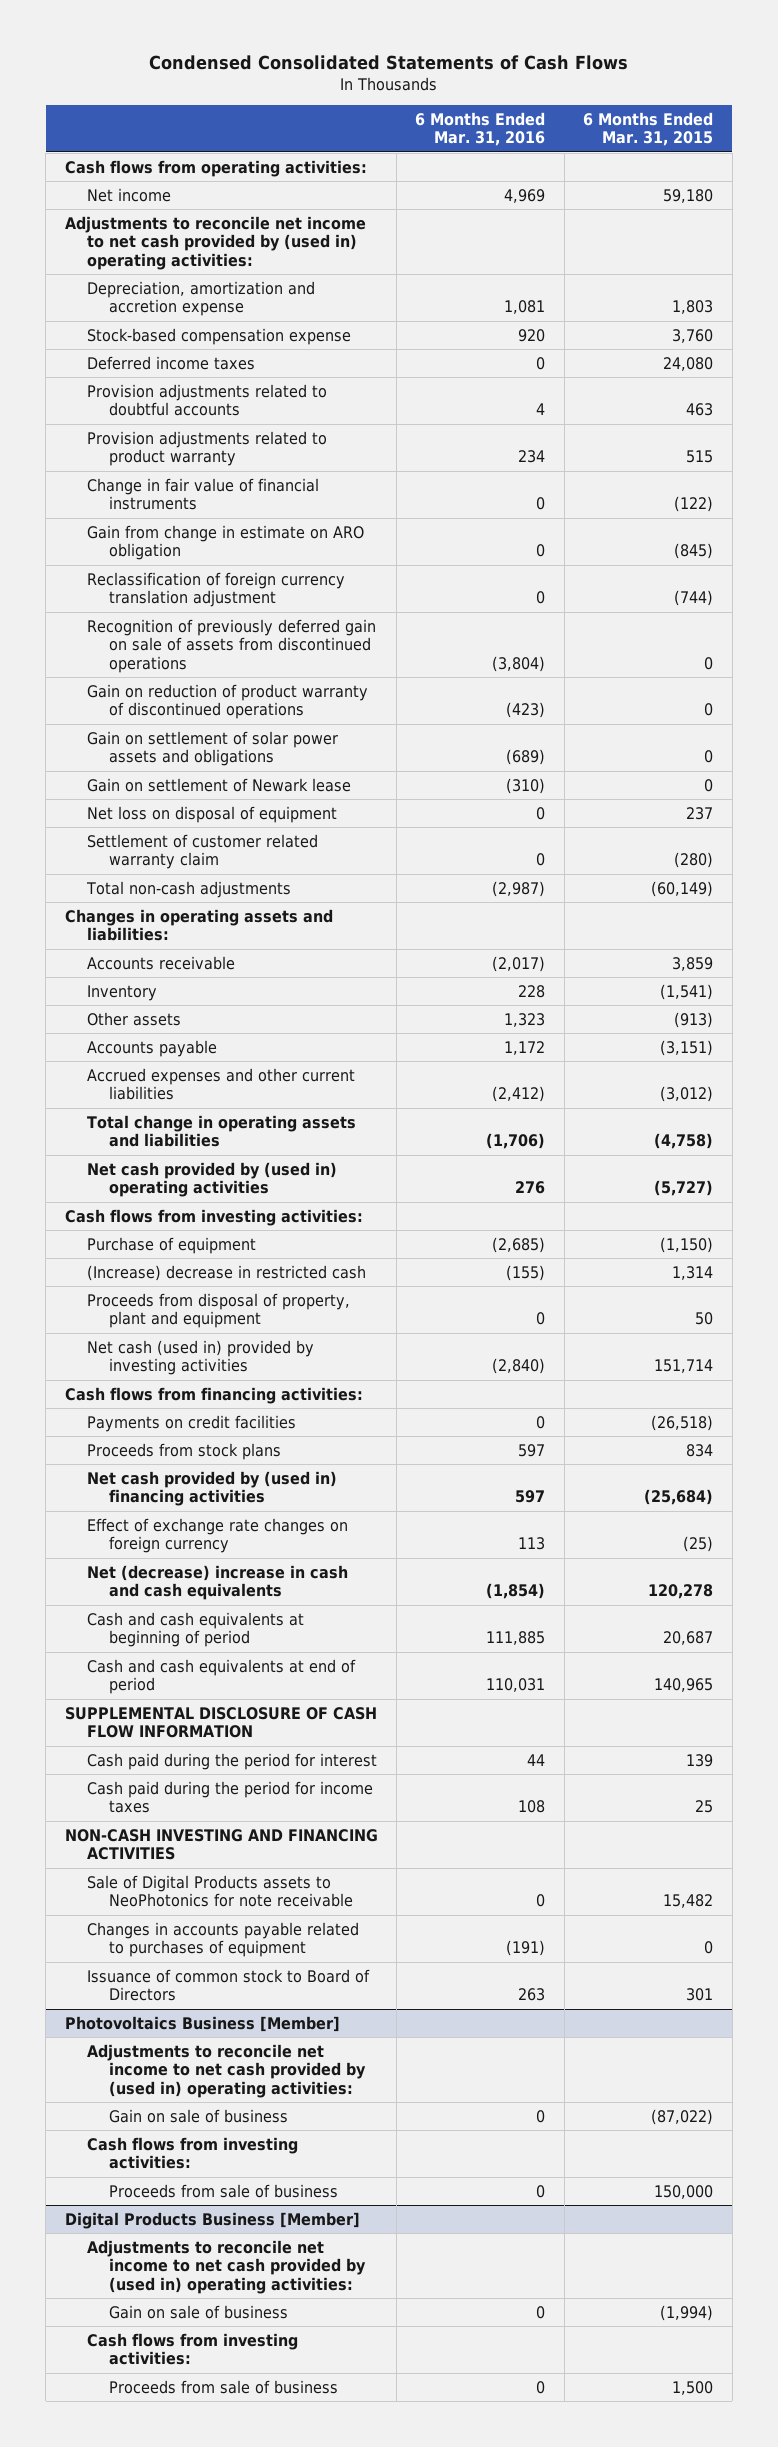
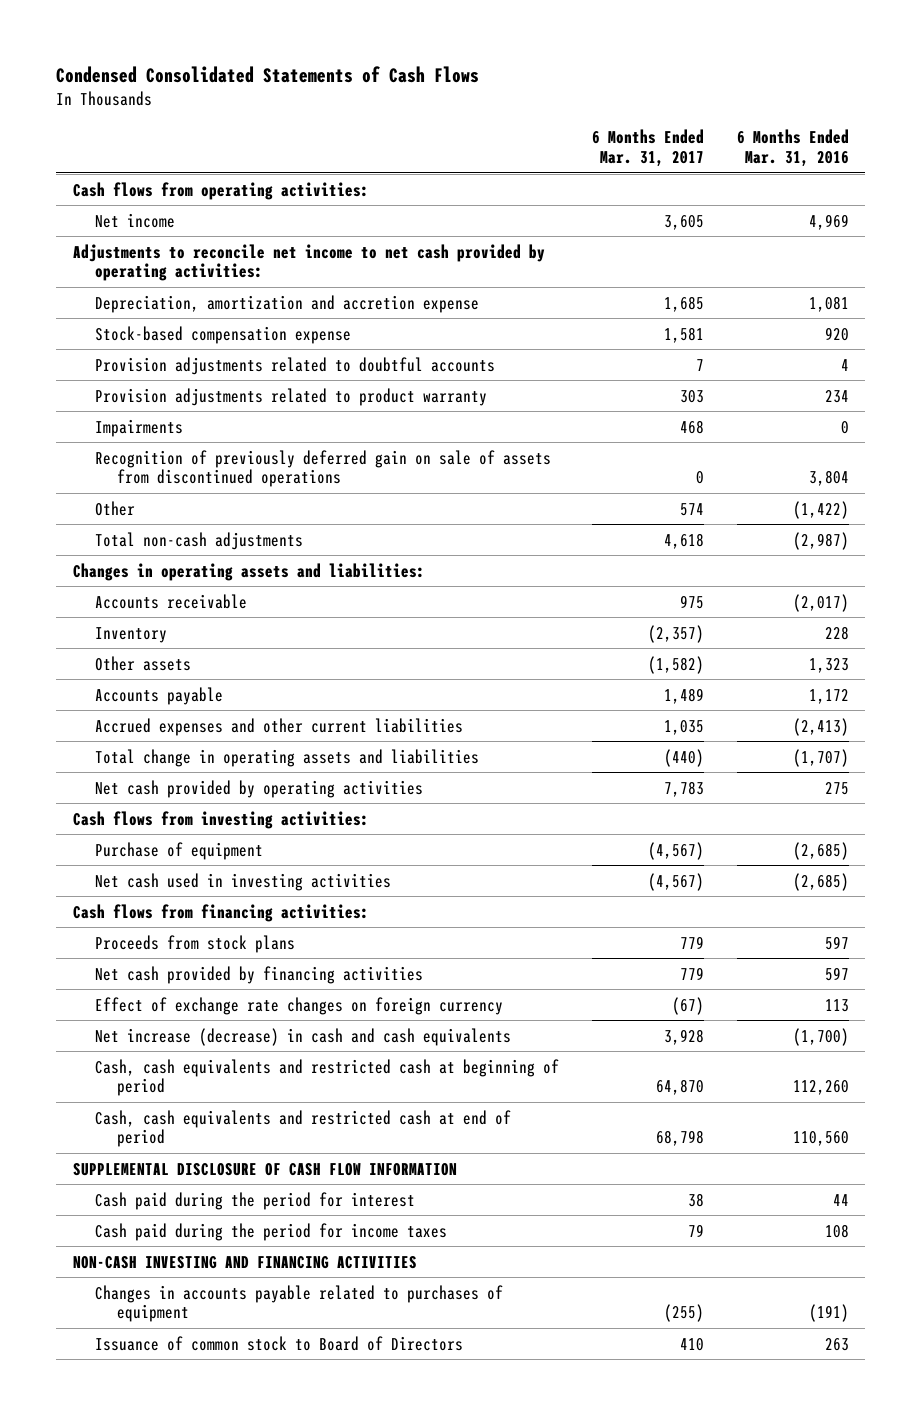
- | 6 Months Ended Mar. 31, 2016 | 6 Months Ended Mar. 31, 2015
+ | 6 Months Ended Mar. 31, 2017 | 6 Months Ended Mar. 31, 2016
- Adjustments to reconcile net income to net cash provided by (used in) operating activities:
+ Adjustments to reconcile net income to net cash provided by operating activities:
- Deferred income taxes | 0 | 24,080
- Change in fair value of financial instruments | 0 | (122)
- Gain from change in estimate on ARO obligation | 0 | (845)
- Reclassification of foreign currency translation adjustment | 0 | (744)
- Recognition of previously deferred gain on sale of assets from discontinued operations | (3,804) | 0
- Gain on reduction of product warranty of discontinued operations | (423) | 0
- Gain on settlement of solar power assets and obligations | (689) | 0
- Gain on settlement of Newark lease | (310) | 0
- Net loss on disposal of equipment | 0 | 237
- Settlement of customer related warranty claim | 0 | (280)
+ Impairments | 468 | 0
+ Recognition of previously deferred gain on sale of assets from discontinued operations | 0 | 3,804
+ Other | 574 | (1,422)
- Accrued expenses and other current liabilities | (2,412) | (3,012)
- Total change in operating assets and liabilities | (1,706) | (4,758)
- Net cash provided by (used in) operating activities | 276 | (5,727)
+ Accrued expenses and other current liabilities | 1,035 | (2,413)
+ Total change in operating assets and liabilities | (440) | (1,707)
+ Net cash provided by operating activities | 7,783 | 275
- (Increase) decrease in restricted cash | (155) | 1,314
- Proceeds from disposal of property, plant and equipment | 0 | 50
- Net cash (used in) provided by investing activities | (2,840) | 151,714
+ Net cash used in investing activities | (4,567) | (2,685)
- Payments on credit facilities | 0 | (26,518)
- Net cash provided by (used in) financing activities | 597 | (25,684)
+ Net cash provided by financing activities | 779 | 597
- Net (decrease) increase in cash and cash equivalents | (1,854) | 120,278
- Cash and cash equivalents at beginning of period | 111,885 | 20,687
- Cash and cash equivalents at end of period | 110,031 | 140,965
+ Net increase (decrease) in cash and cash equivalents | 3,928 | (1,700)
+ Cash, cash equivalents and restricted cash at beginning of period | 64,870 | 112,260
+ Cash, cash equivalents and restricted cash at end of period | 68,798 | 110,560
- Sale of Digital Products assets to NeoPhotonics for note receivable | 0 | 15,482
- Photovoltaics Business [Member]
- Adjustments to reconcile net income to net cash provided by (used in) operating activities:
- Gain on sale of business | 0 | (87,022)
- Cash flows from investing activities:
- Proceeds from sale of business | 0 | 150,000
- Digital Products Business [Member]
- Adjustments to reconcile net income to net cash provided by (used in) operating activities:
- Gain on sale of business | 0 | (1,994)
- Cash flows from investing activities:
- Proceeds from sale of business | 0 | 1,500

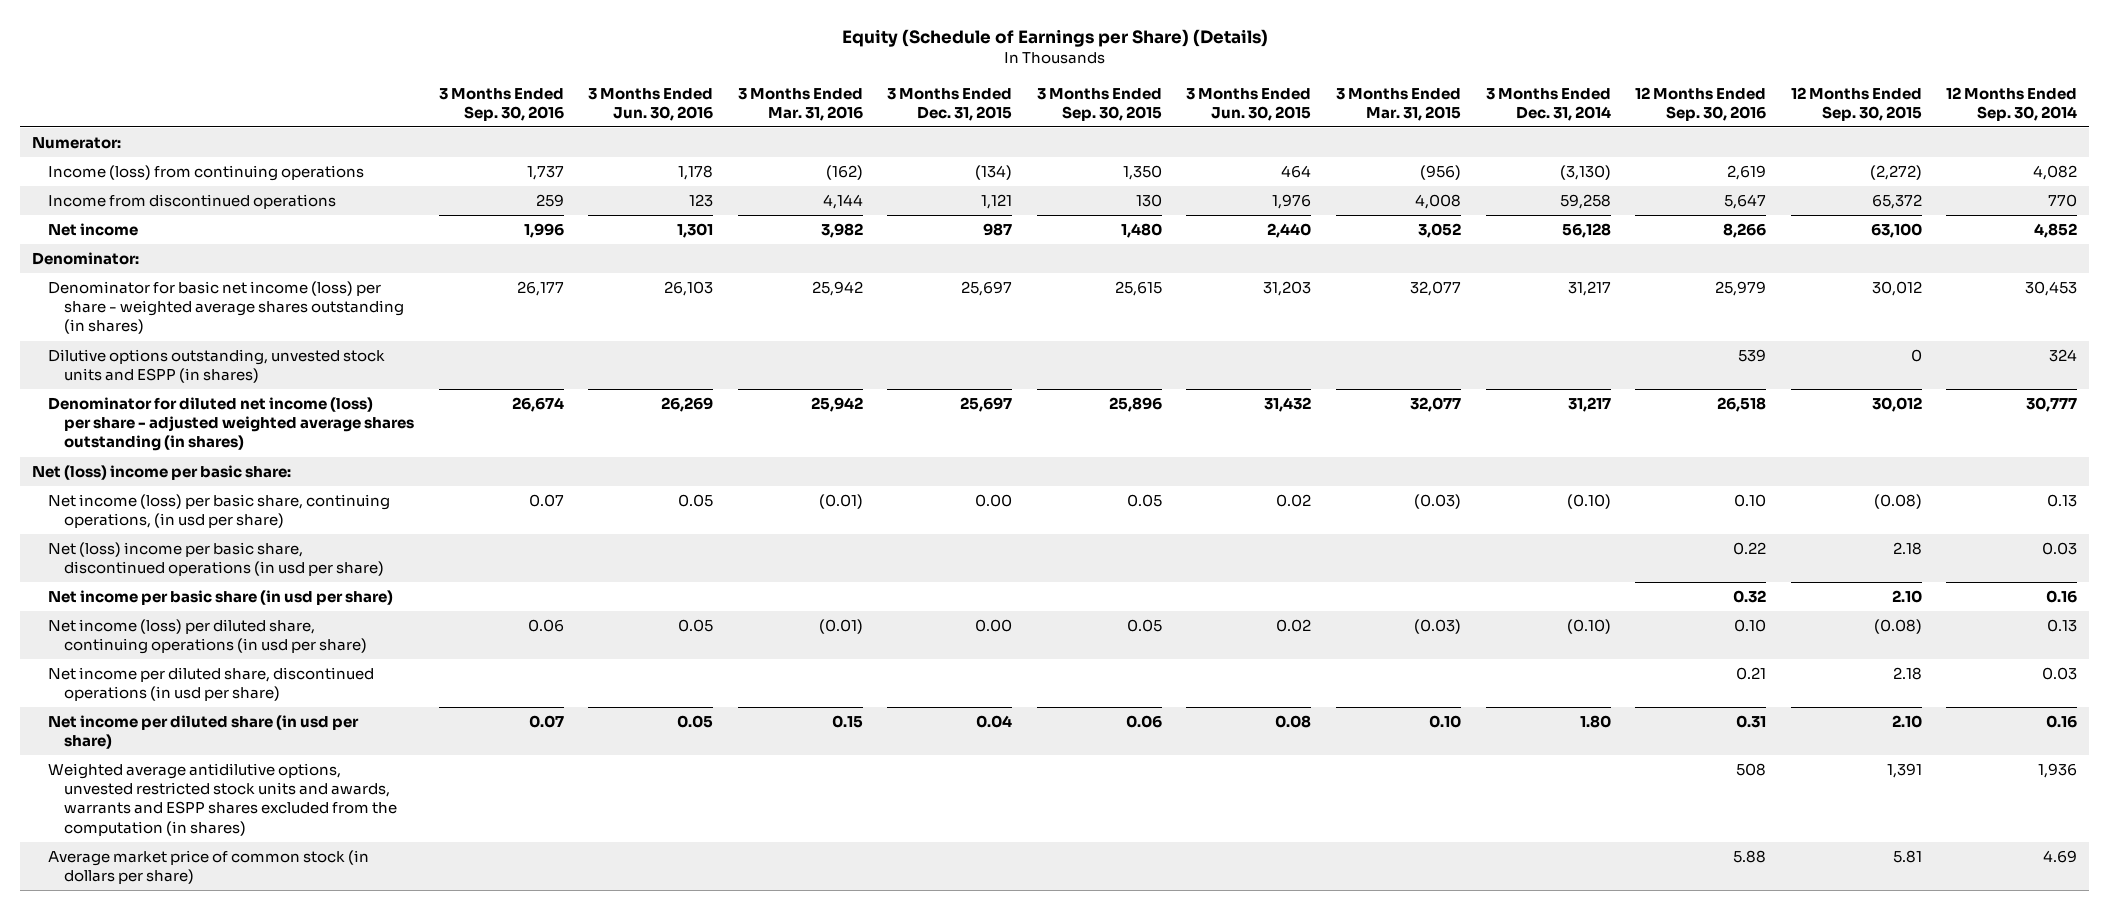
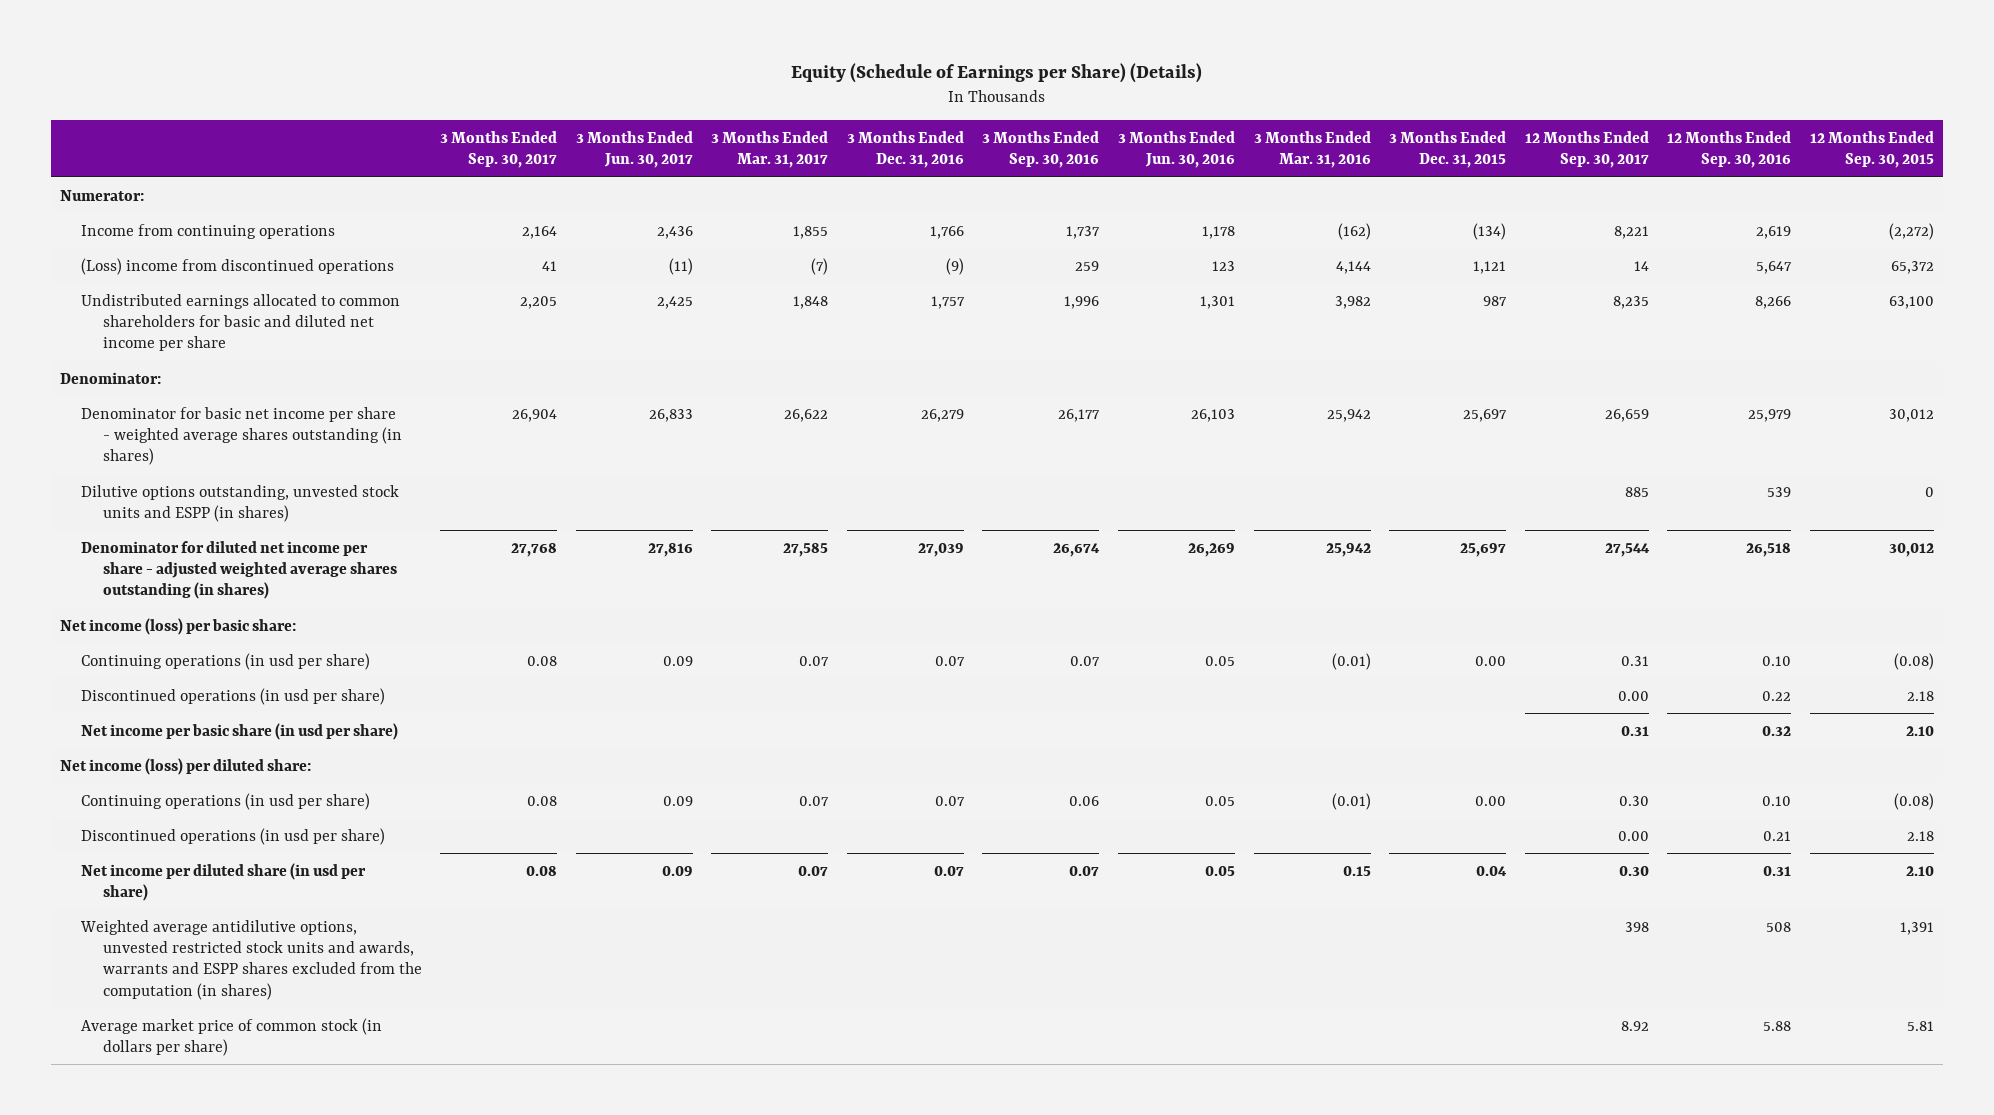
- | 3 Months Ended Sep. 30, 2016 | 3 Months Ended Jun. 30, 2016 | 3 Months Ended Mar. 31, 2016 | 3 Months Ended Dec. 31, 2015 | 3 Months Ended Sep. 30, 2015 | 3 Months Ended Jun. 30, 2015 | 3 Months Ended Mar. 31, 2015 | 3 Months Ended Dec. 31, 2014 | 12 Months Ended Sep. 30, 2016 | 12 Months Ended Sep. 30, 2015 | 12 Months Ended Sep. 30, 2014
+ | 3 Months Ended Sep. 30, 2017 | 3 Months Ended Jun. 30, 2017 | 3 Months Ended Mar. 31, 2017 | 3 Months Ended Dec. 31, 2016 | 3 Months Ended Sep. 30, 2016 | 3 Months Ended Jun. 30, 2016 | 3 Months Ended Mar. 31, 2016 | 3 Months Ended Dec. 31, 2015 | 12 Months Ended Sep. 30, 2017 | 12 Months Ended Sep. 30, 2016 | 12 Months Ended Sep. 30, 2015
- Income (loss) from continuing operations | 1,737 | 1,178 | (162) | (134) | 1,350 | 464 | (956) | (3,130) | 2,619 | (2,272) | 4,082
- Income from discontinued operations | 259 | 123 | 4,144 | 1,121 | 130 | 1,976 | 4,008 | 59,258 | 5,647 | 65,372 | 770
- Net income | 1,996 | 1,301 | 3,982 | 987 | 1,480 | 2,440 | 3,052 | 56,128 | 8,266 | 63,100 | 4,852
+ Income from continuing operations | 2,164 | 2,436 | 1,855 | 1,766 | 1,737 | 1,178 | (162) | (134) | 8,221 | 2,619 | (2,272)
+ (Loss) income from discontinued operations | 41 | (11) | (7) | (9) | 259 | 123 | 4,144 | 1,121 | 14 | 5,647 | 65,372
+ Undistributed earnings allocated to common shareholders for basic and diluted net income per share | 2,205 | 2,425 | 1,848 | 1,757 | 1,996 | 1,301 | 3,982 | 987 | 8,235 | 8,266 | 63,100
- Denominator for basic net income (loss) per share - weighted average shares outstanding (in shares) | 26,177 | 26,103 | 25,942 | 25,697 | 25,615 | 31,203 | 32,077 | 31,217 | 25,979 | 30,012 | 30,453
+ Denominator for basic net income per share - weighted average shares outstanding (in shares) | 26,904 | 26,833 | 26,622 | 26,279 | 26,177 | 26,103 | 25,942 | 25,697 | 26,659 | 25,979 | 30,012
- Denominator for diluted net income (loss) per share - adjusted weighted average shares outstanding (in shares) | 26,674 | 26,269 | 25,942 | 25,697 | 25,896 | 31,432 | 32,077 | 31,217 | 26,518 | 30,012 | 30,777
- Net (loss) income per basic share:
- Net income (loss) per basic share, continuing operations, (in usd per share) | 0.07 | 0.05 | (0.01) | 0.00 | 0.05 | 0.02 | (0.03) | (0.10) | 0.10 | (0.08) | 0.13
- Net (loss) income per basic share, discontinued operations (in usd per share) | | | | | | | | | 0.22 | 2.18 | 0.03
+ Denominator for diluted net income per share - adjusted weighted average shares outstanding (in shares) | 27,768 | 27,816 | 27,585 | 27,039 | 26,674 | 26,269 | 25,942 | 25,697 | 27,544 | 26,518 | 30,012
+ Net income (loss) per basic share:
+ Continuing operations (in usd per share) | 0.08 | 0.09 | 0.07 | 0.07 | 0.07 | 0.05 | (0.01) | 0.00 | 0.31 | 0.10 | (0.08)
+ Discontinued operations (in usd per share) | | | | | | | | | 0.00 | 0.22 | 2.18
- Net income (loss) per diluted share, continuing operations (in usd per share) | 0.06 | 0.05 | (0.01) | 0.00 | 0.05 | 0.02 | (0.03) | (0.10) | 0.10 | (0.08) | 0.13
- Net income per diluted share, discontinued operations (in usd per share) | | | | | | | | | 0.21 | 2.18 | 0.03
+ Net income (loss) per diluted share:
+ Continuing operations (in usd per share) | 0.08 | 0.09 | 0.07 | 0.07 | 0.06 | 0.05 | (0.01) | 0.00 | 0.30 | 0.10 | (0.08)
+ Discontinued operations (in usd per share) | | | | | | | | | 0.00 | 0.21 | 2.18

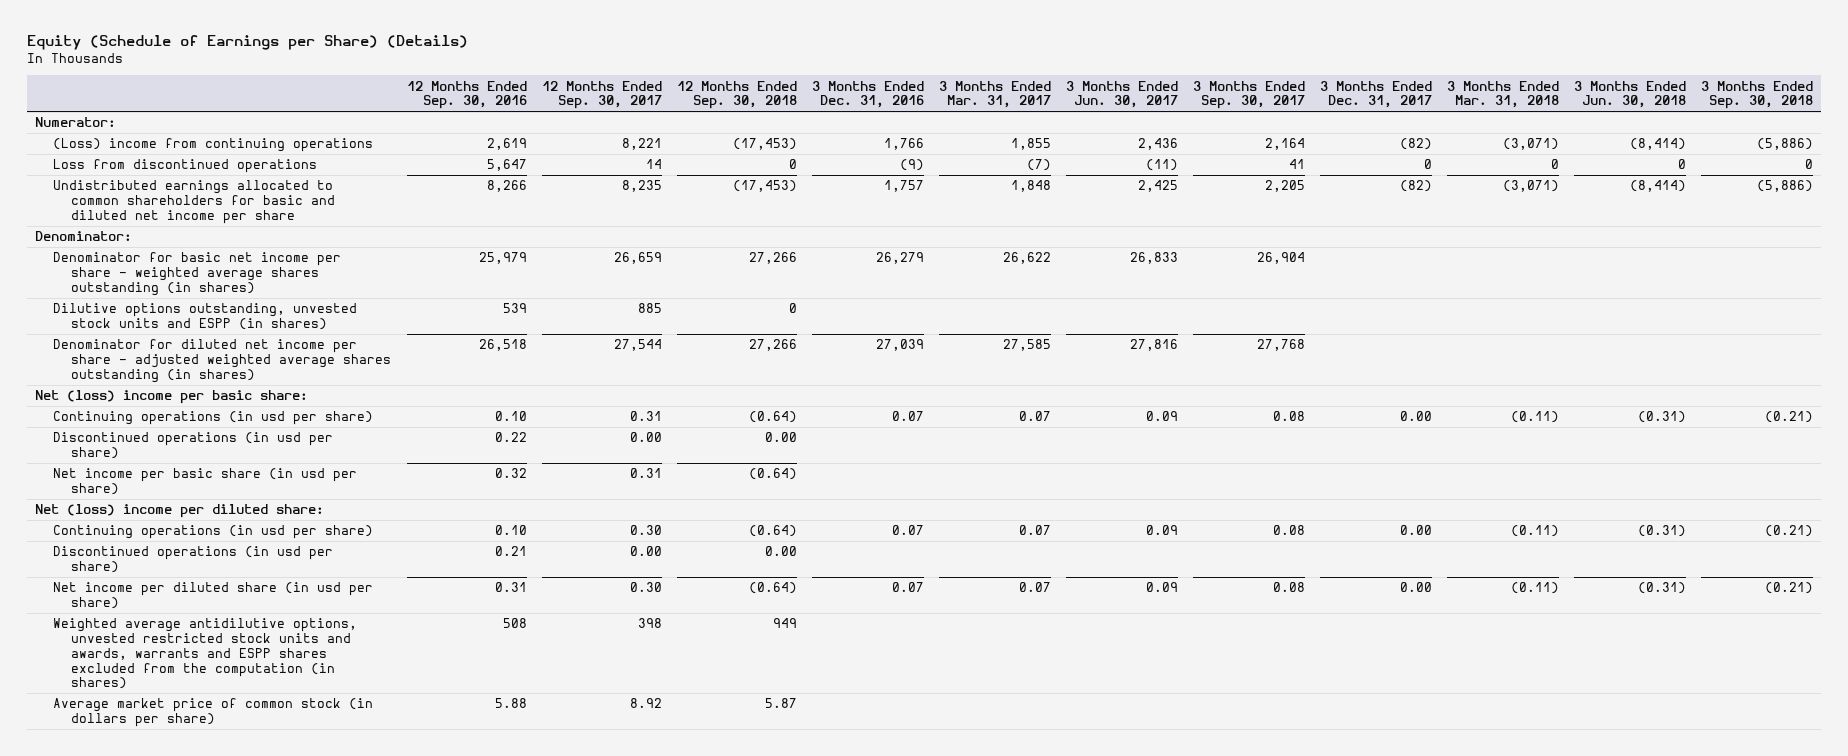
- | 3 Months Ended Sep. 30, 2017 | 3 Months Ended Jun. 30, 2017 | 3 Months Ended Mar. 31, 2017 | 3 Months Ended Dec. 31, 2016 | 3 Months Ended Sep. 30, 2016 | 3 Months Ended Jun. 30, 2016 | 3 Months Ended Mar. 31, 2016 | 3 Months Ended Dec. 31, 2015 | 12 Months Ended Sep. 30, 2017 | 12 Months Ended Sep. 30, 2016 | 12 Months Ended Sep. 30, 2015
+ | 12 Months Ended Sep. 30, 2016 | 12 Months Ended Sep. 30, 2017 | 12 Months Ended Sep. 30, 2018 | 3 Months Ended Dec. 31, 2016 | 3 Months Ended Mar. 31, 2017 | 3 Months Ended Jun. 30, 2017 | 3 Months Ended Sep. 30, 2017 | 3 Months Ended Dec. 31, 2017 | 3 Months Ended Mar. 31, 2018 | 3 Months Ended Jun. 30, 2018 | 3 Months Ended Sep. 30, 2018
- Income from continuing operations | 2,164 | 2,436 | 1,855 | 1,766 | 1,737 | 1,178 | (162) | (134) | 8,221 | 2,619 | (2,272)
- (Loss) income from discontinued operations | 41 | (11) | (7) | (9) | 259 | 123 | 4,144 | 1,121 | 14 | 5,647 | 65,372
+ (Loss) income from continuing operations | 2,619 | 8,221 | (17,453) | 1,766 | 1,855 | 2,436 | 2,164 | (82) | (3,071) | (8,414) | (5,886)
+ Loss from discontinued operations | 5,647 | 14 | 0 | (9) | (7) | (11) | 41 | 0 | 0 | 0 | 0
- Net income (loss) per basic share:
+ Net (loss) income per basic share:
- Net income (loss) per diluted share:
+ Net (loss) income per diluted share:

